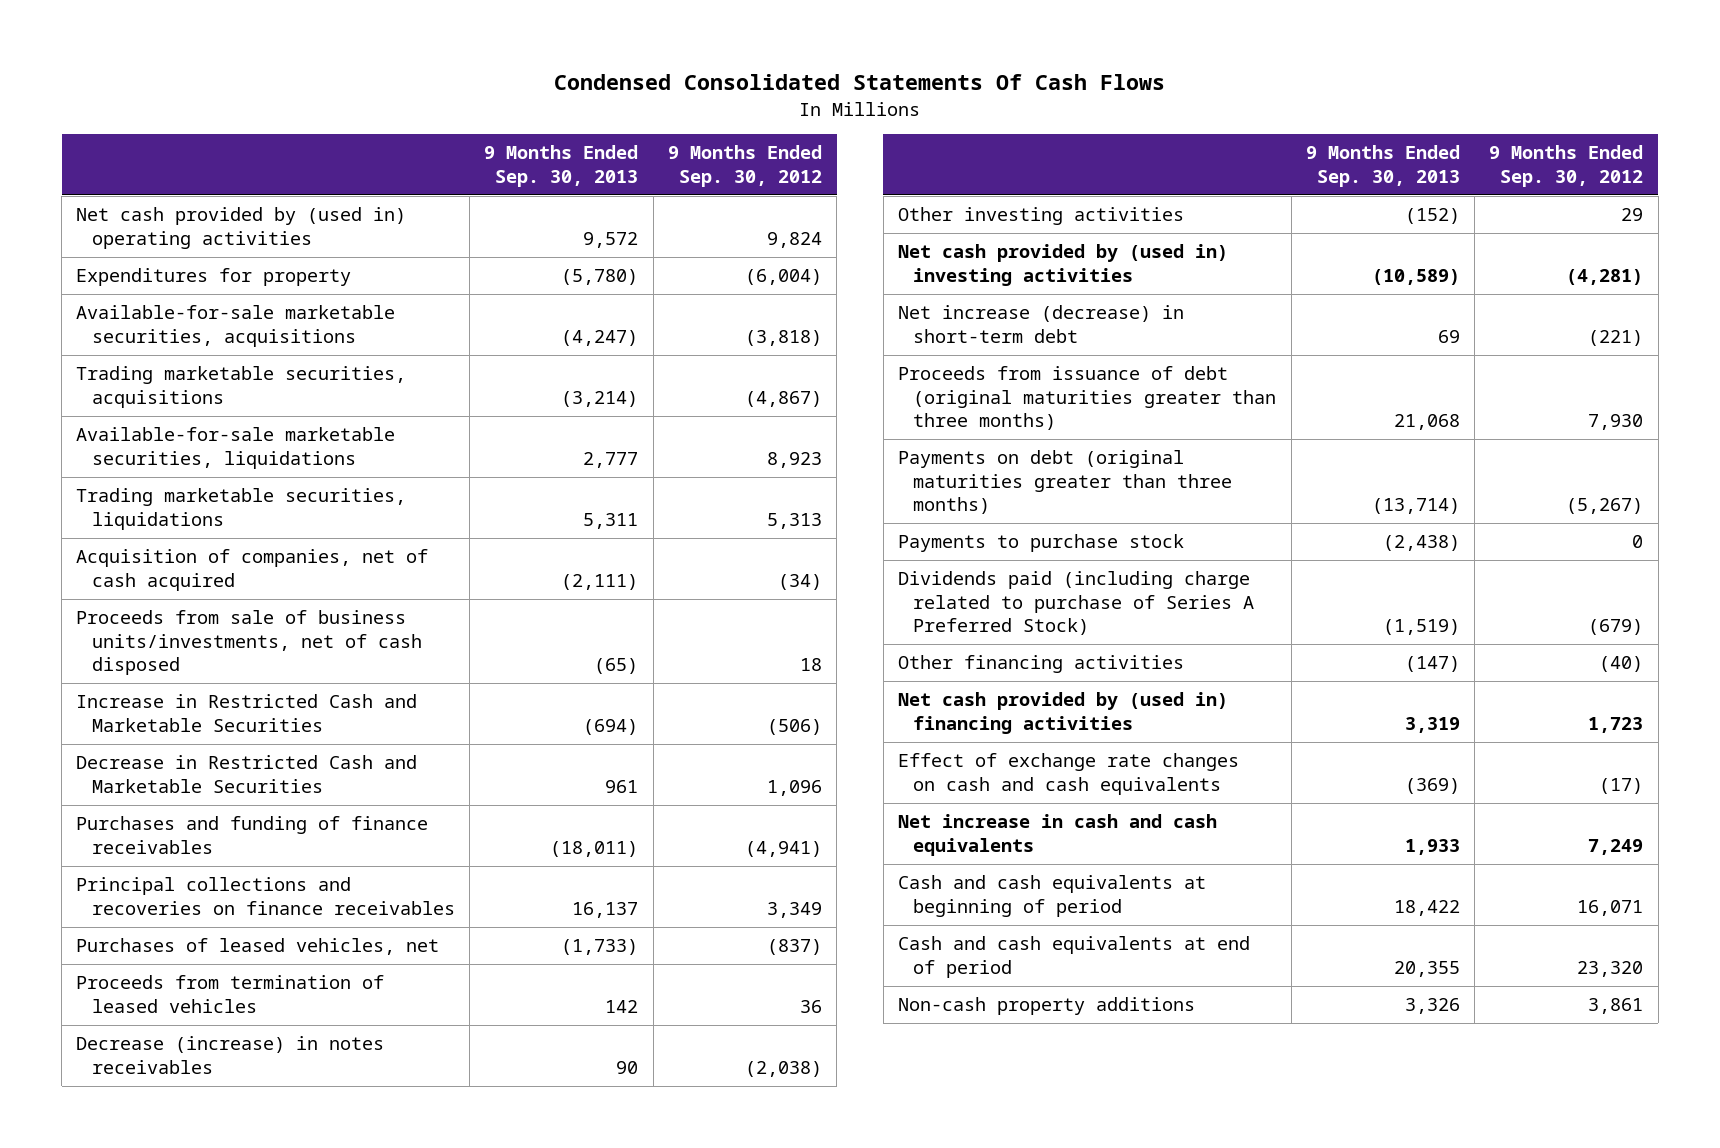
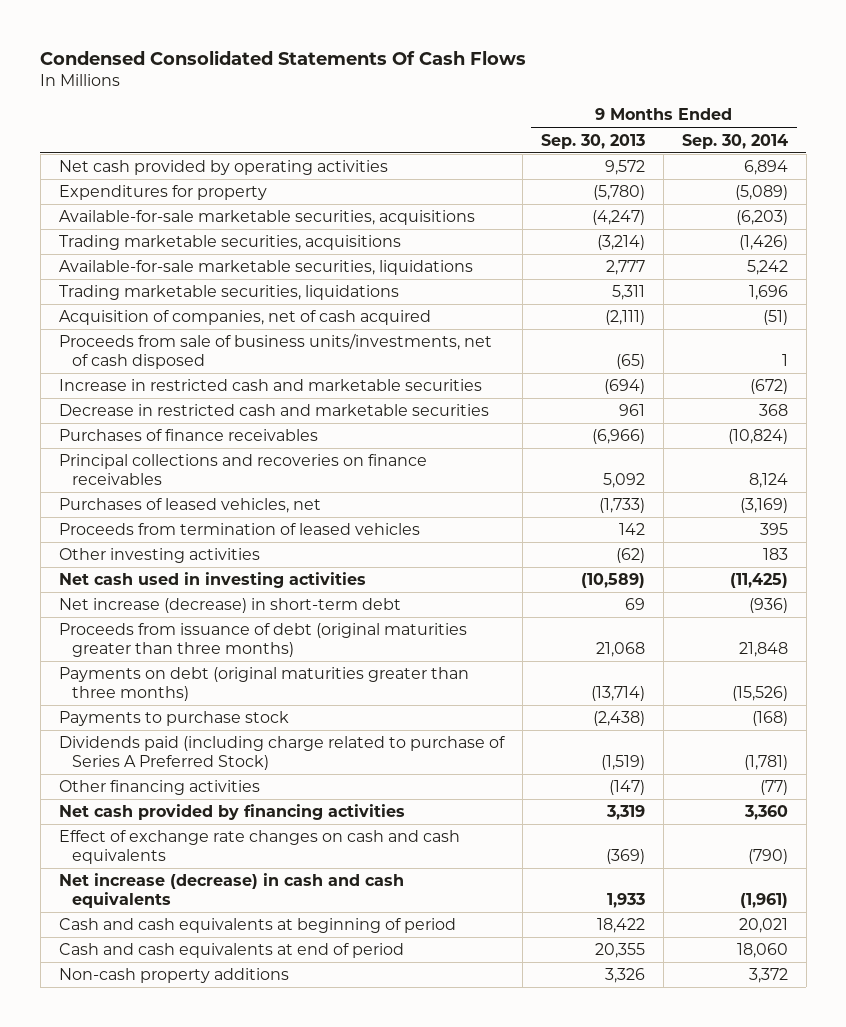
- | 9 Months Ended Sep. 30, 2013 | 9 Months Ended Sep. 30, 2012
+ | 9 Months Ended Sep. 30, 2013 | 9 Months Ended Sep. 30, 2014
- Net cash provided by (used in) operating activities | 9,572 | 9,824
+ Net cash provided by operating activities | 9,572 | 6,894
- Increase in Restricted Cash and Marketable Securities | (694) | (506)
- Decrease in Restricted Cash and Marketable Securities | 961 | 1,096
- Purchases and funding of finance receivables | (18,011) | (4,941)
- Principal collections and recoveries on finance receivables | 16,137 | 3,349
+ Increase in restricted cash and marketable securities | (694) | (672)
+ Decrease in restricted cash and marketable securities | 961 | 368
+ Purchases of finance receivables | (6,966) | (10,824)
+ Principal collections and recoveries on finance receivables | 5,092 | 8,124
- Decrease (increase) in notes receivables | 90 | (2,038)
- Other investing activities | (152) | 29
- Net cash provided by (used in) investing activities | (10,589) | (4,281)
+ Other investing activities | (62) | 183
+ Net cash used in investing activities | (10,589) | (11,425)
- Net cash provided by (used in) financing activities | 3,319 | 1,723
+ Net cash provided by financing activities | 3,319 | 3,360
- Net increase in cash and cash equivalents | 1,933 | 7,249
+ Net increase (decrease) in cash and cash equivalents | 1,933 | (1,961)

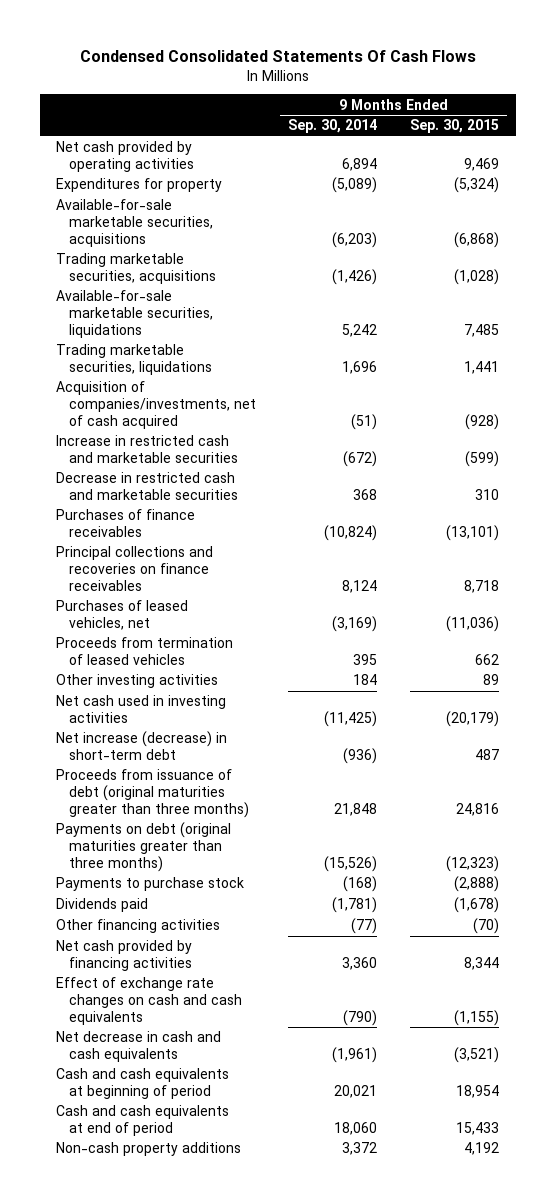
- | 9 Months Ended Sep. 30, 2013 | 9 Months Ended Sep. 30, 2014
+ | 9 Months Ended Sep. 30, 2014 | 9 Months Ended Sep. 30, 2015
- Acquisition of companies, net of cash acquired | (2,111) | (51)
- Proceeds from sale of business units/investments, net of cash disposed | (65) | 1
+ Acquisition of companies/investments, net of cash acquired | (51) | (928)
- Other investing activities | (62) | 183
+ Other investing activities | 184 | 89
- Dividends paid (including charge related to purchase of Series A Preferred Stock) | (1,519) | (1,781)
+ Dividends paid | (1,781) | (1,678)
- Net increase (decrease) in cash and cash equivalents | 1,933 | (1,961)
+ Net decrease in cash and cash equivalents | (1,961) | (3,521)

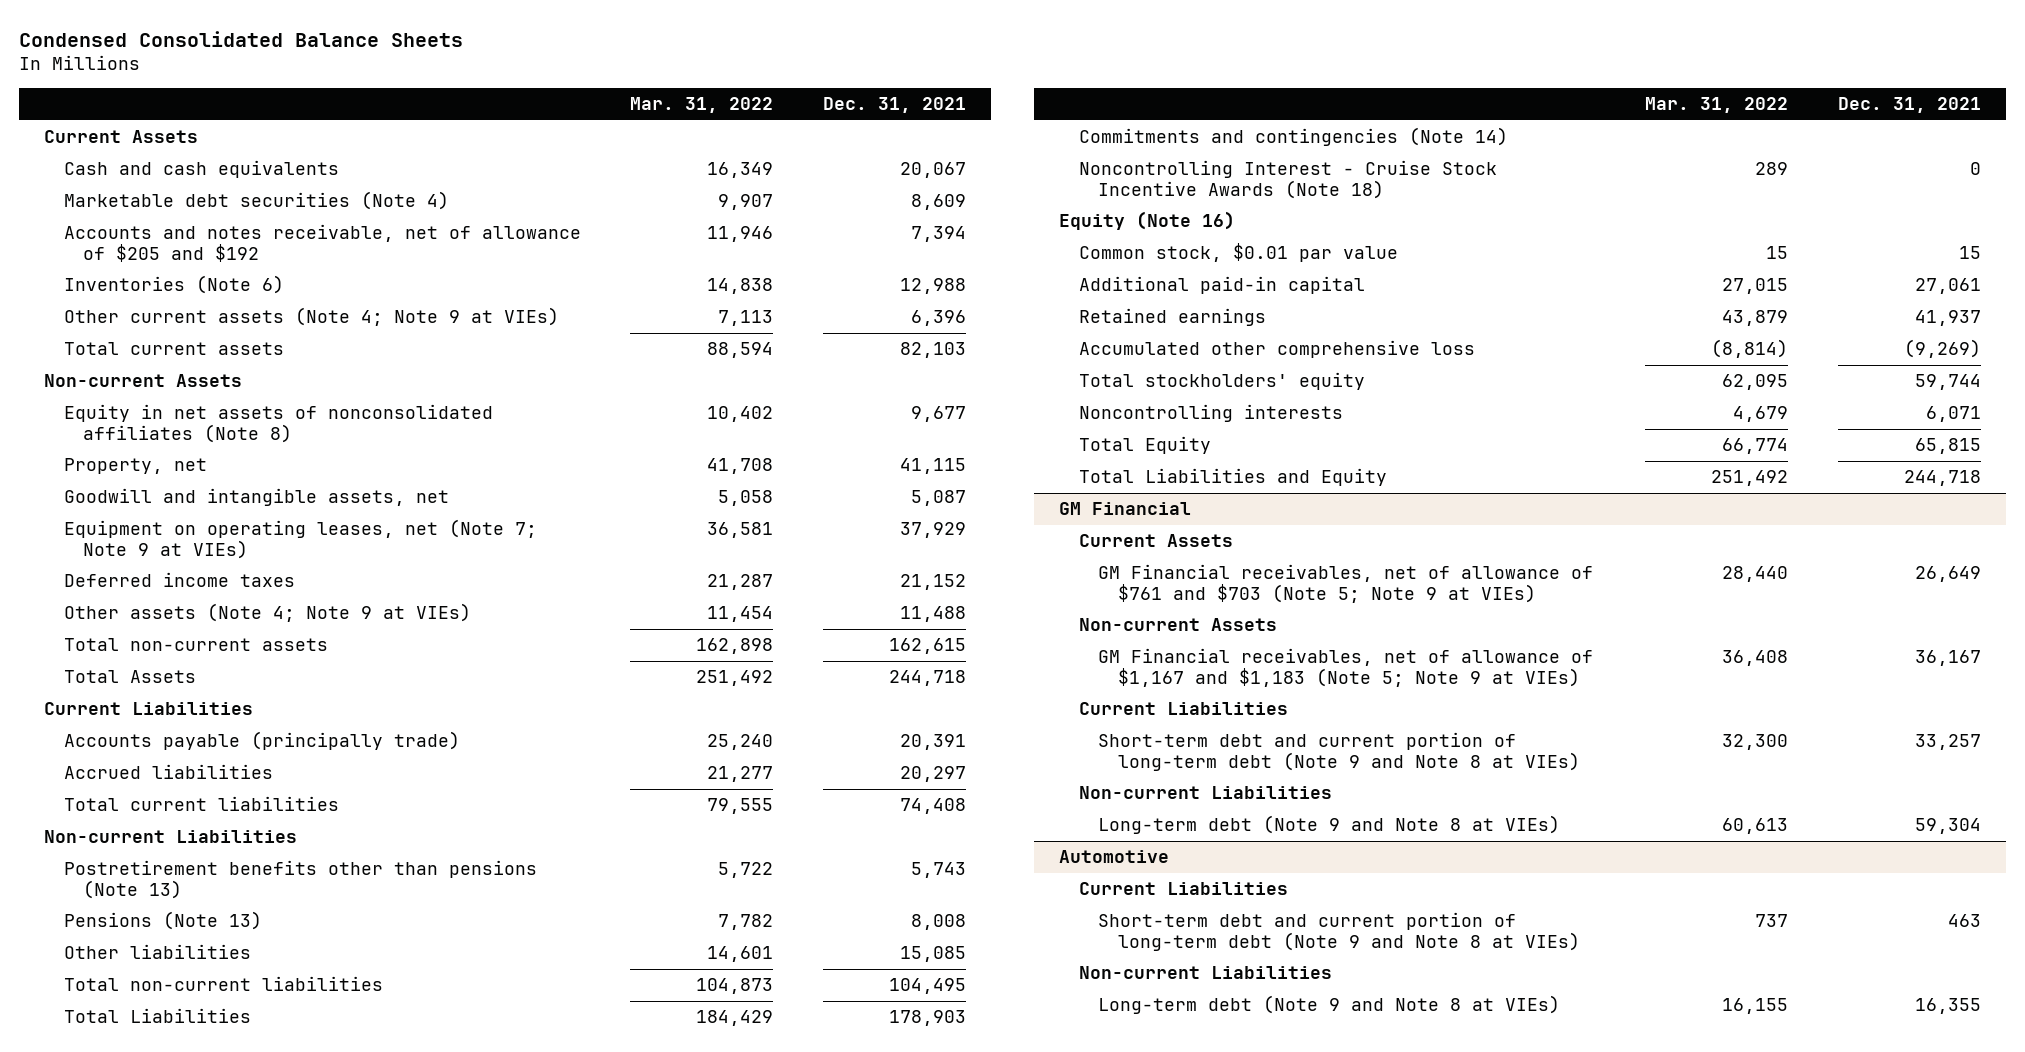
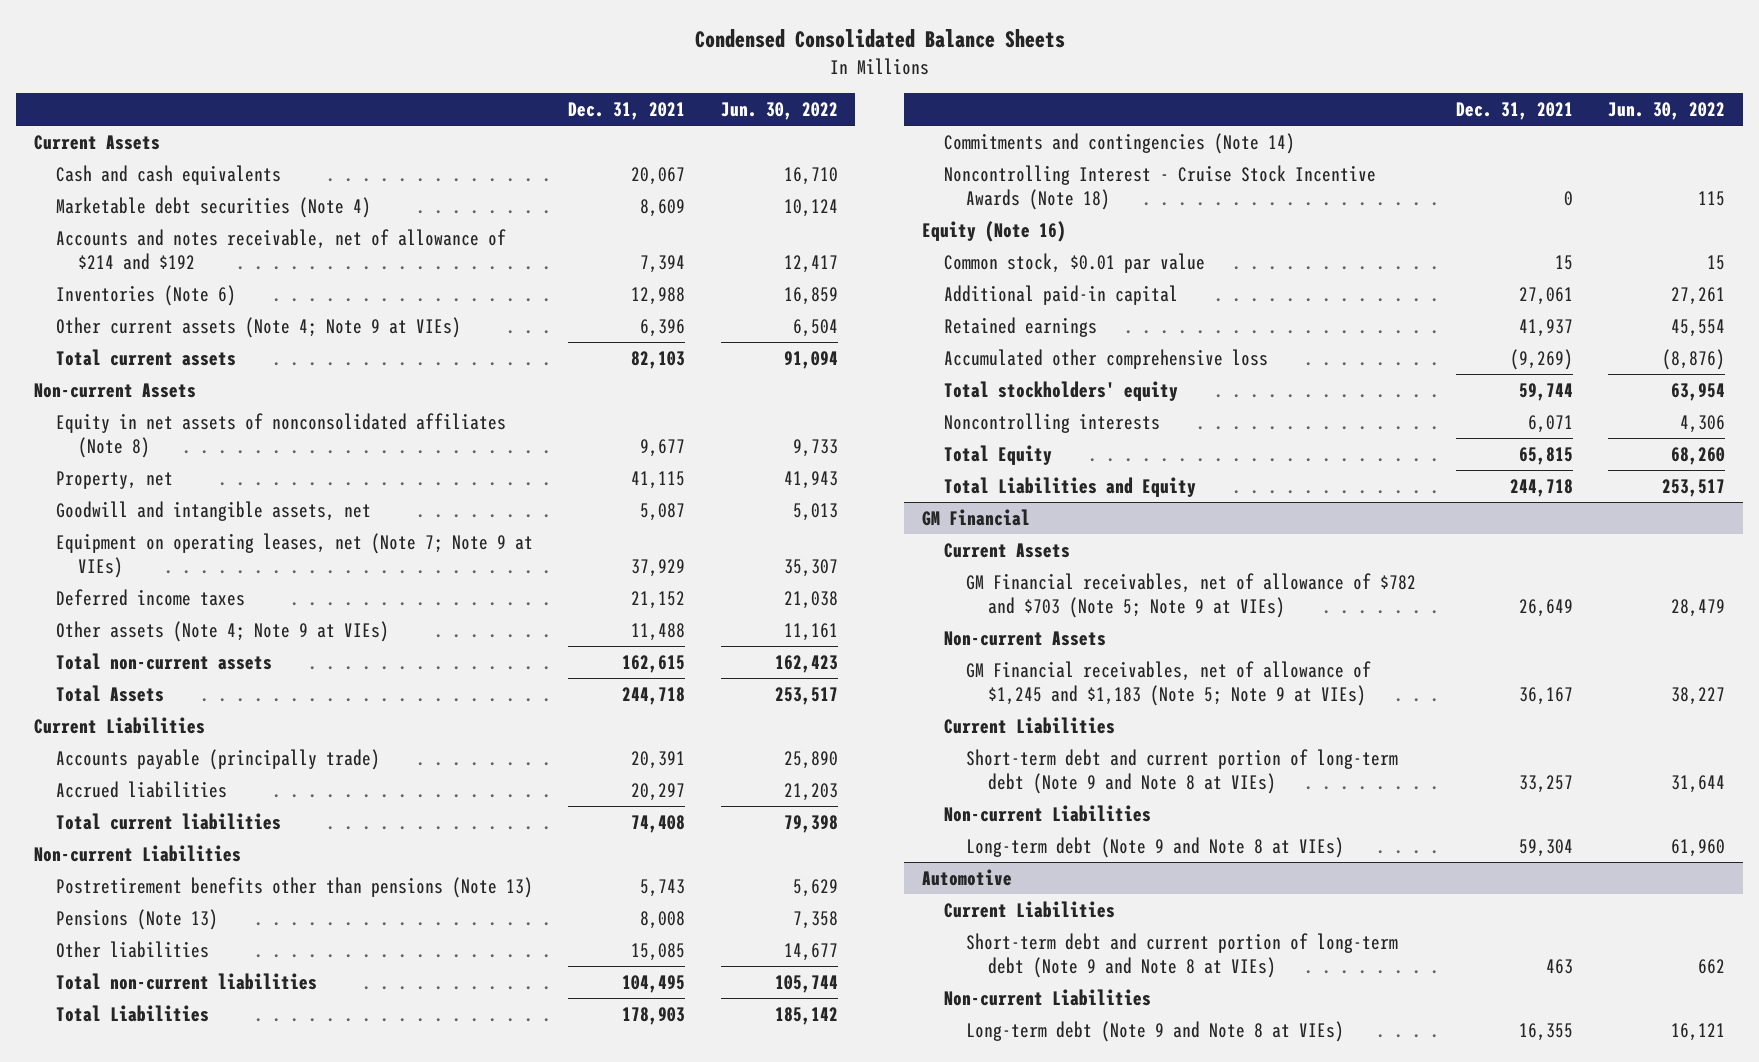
- | Mar. 31, 2022 | Dec. 31, 2021
+ | Dec. 31, 2021 | Jun. 30, 2022
- Accounts and notes receivable, net of allowance of $205 and $192 | 11,946 | 7,394
+ Accounts and notes receivable, net of allowance of $214 and $192 | 7,394 | 12,417
@ GM Financial
- GM Financial receivables, net of allowance of $761 and $703 (Note 5; Note 9 at VIEs) | 28,440 | 26,649
+ GM Financial receivables, net of allowance of $782 and $703 (Note 5; Note 9 at VIEs) | 26,649 | 28,479
- GM Financial receivables, net of allowance of $1,167 and $1,183 (Note 5; Note 9 at VIEs) | 36,408 | 36,167
+ GM Financial receivables, net of allowance of $1,245 and $1,183 (Note 5; Note 9 at VIEs) | 36,167 | 38,227

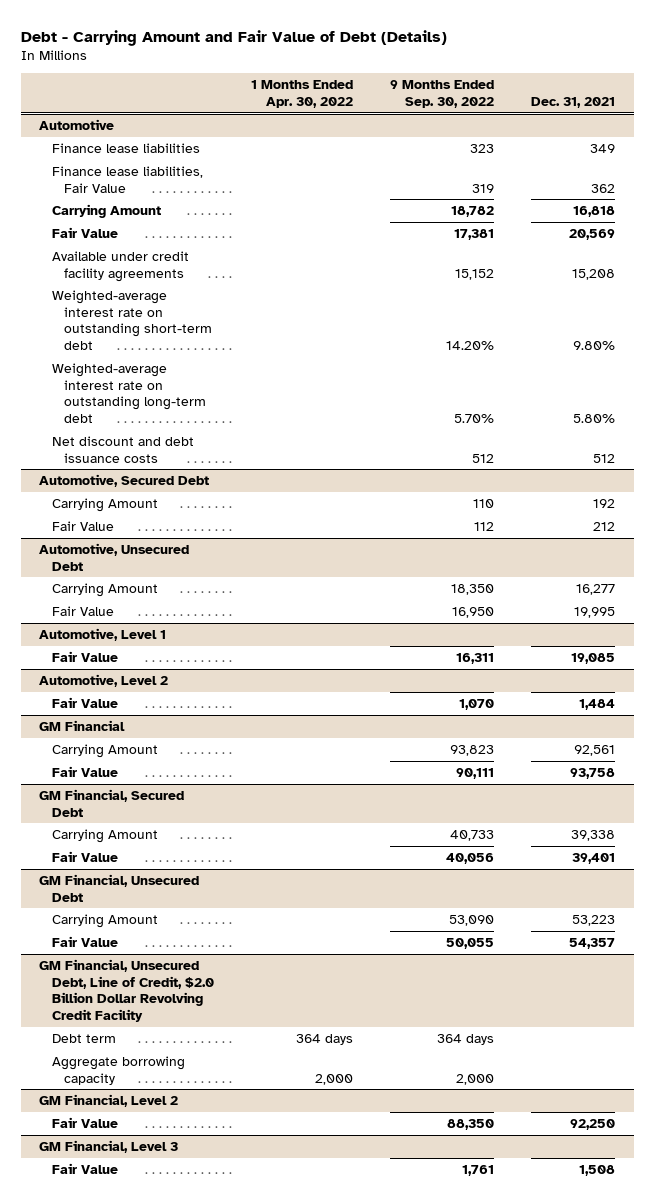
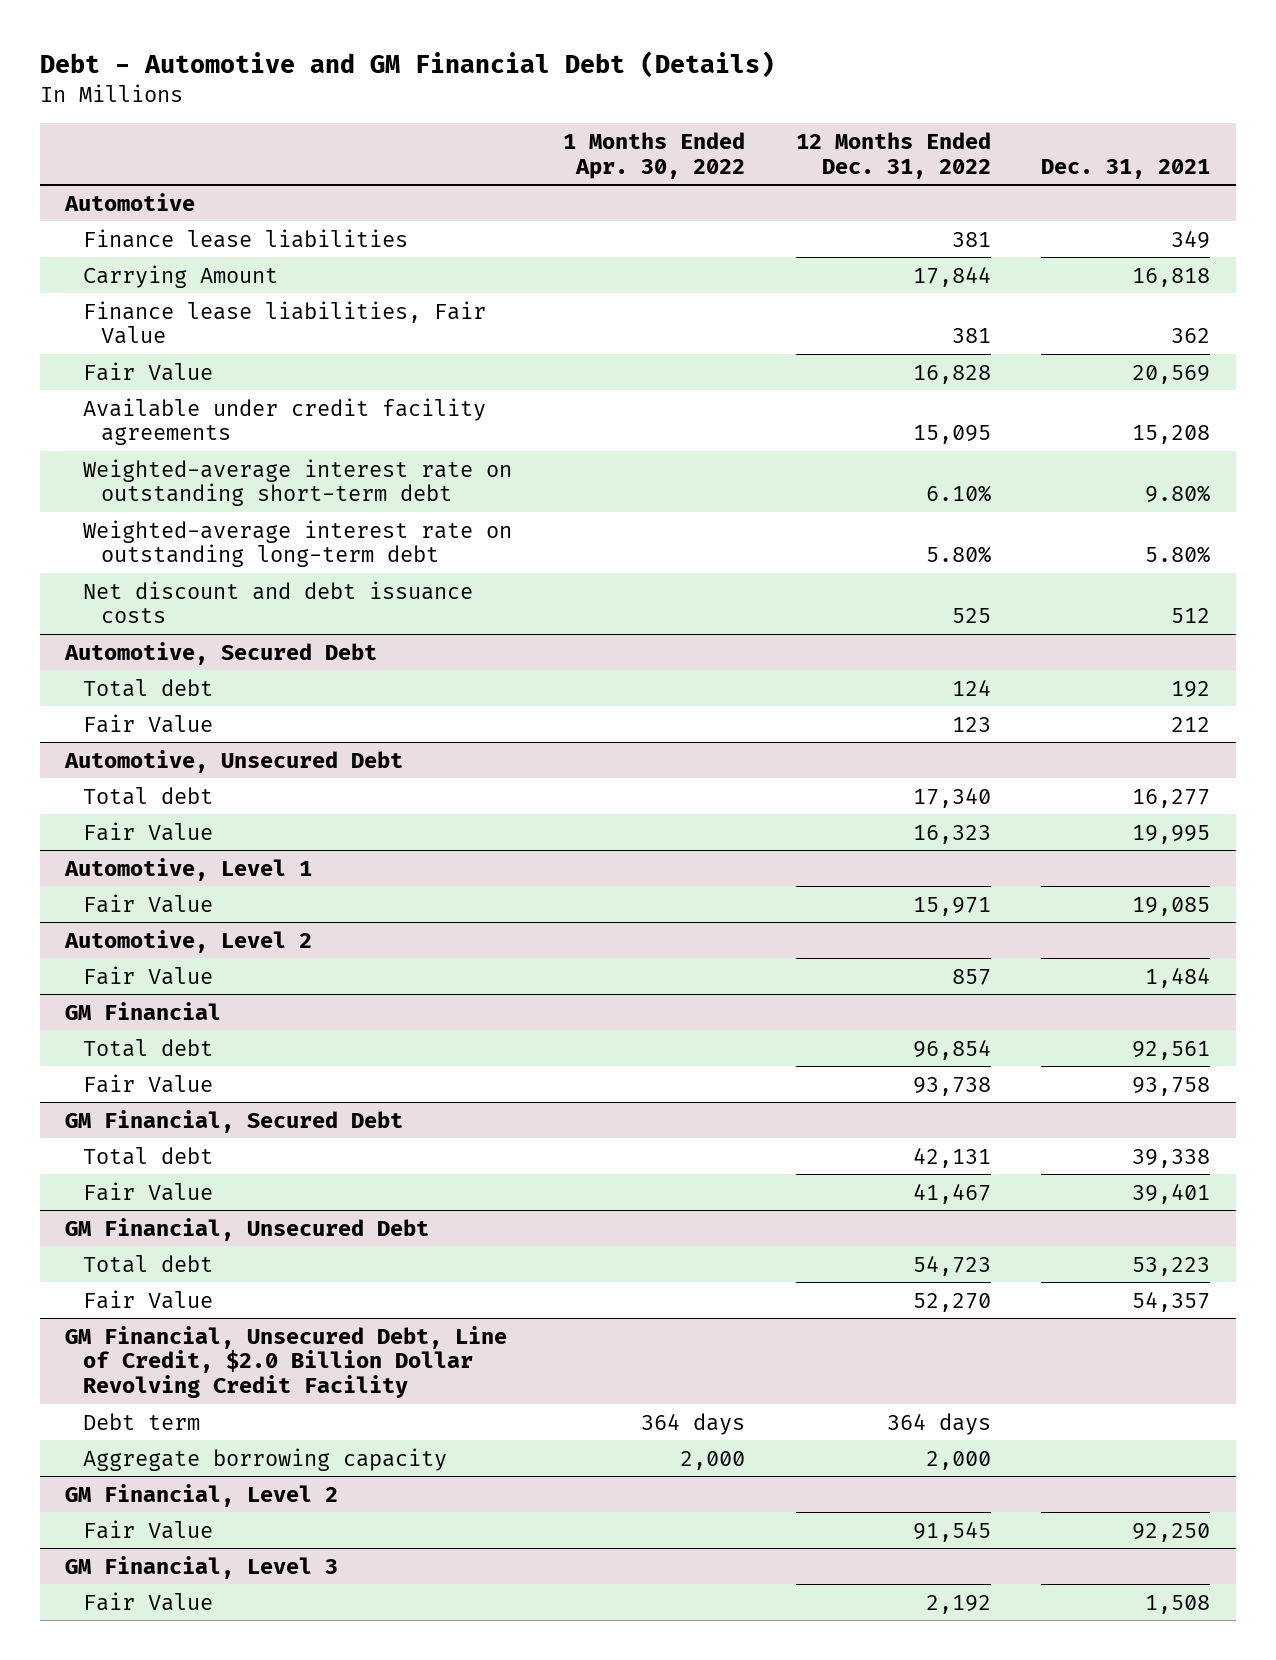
- Debt - Carrying Amount and Fair Value of Debt (Details)
+ Debt - Automotive and GM Financial Debt (Details)
- | 1 Months Ended Apr. 30, 2022 | 9 Months Ended Sep. 30, 2022 | Dec. 31, 2021
+ | 1 Months Ended Apr. 30, 2022 | 12 Months Ended Dec. 31, 2022 | Dec. 31, 2021
@ Automotive
moved down: Finance lease liabilities, Fair Value | | 381 | 362
@ Automotive, Secured Debt
- Carrying Amount | | 110 | 192
+ Total debt | | 124 | 192
@ Automotive, Unsecured Debt
- Carrying Amount | | 18,350 | 16,277
+ Total debt | | 17,340 | 16,277
@ GM Financial
- Carrying Amount | | 93,823 | 92,561
+ Total debt | | 96,854 | 92,561
@ GM Financial, Secured Debt
- Carrying Amount | | 40,733 | 39,338
+ Total debt | | 42,131 | 39,338
@ GM Financial, Unsecured Debt
- Carrying Amount | | 53,090 | 53,223
+ Total debt | | 54,723 | 53,223

